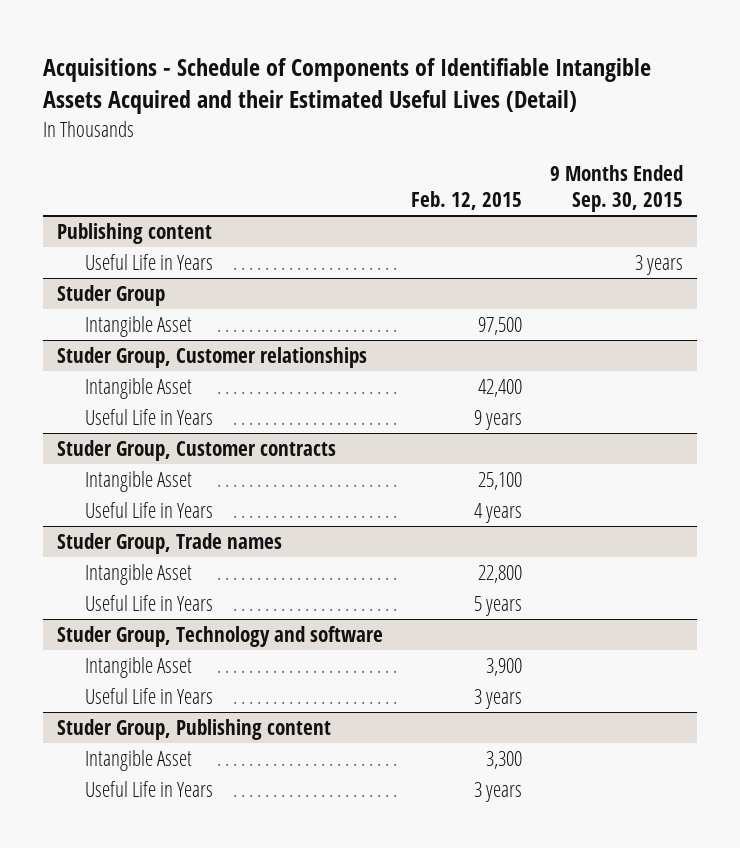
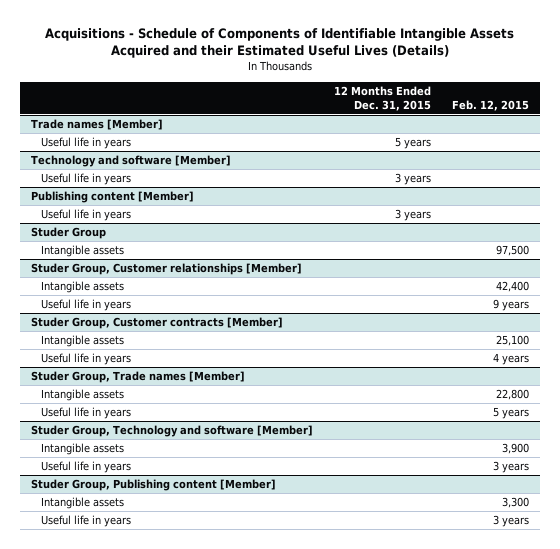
- Acquisitions - Schedule of Components of Identifiable Intangible Assets Acquired and their Estimated Useful Lives (Detail)
+ Acquisitions - Schedule of Components of Identifiable Intangible Assets Acquired and their Estimated Useful Lives (Details)
- | Feb. 12, 2015 | 9 Months Ended Sep. 30, 2015
+ | 12 Months Ended Dec. 31, 2015 | Feb. 12, 2015
- Publishing content
- Useful Life in Years | | 3 years
+ Trade names [Member]
+ Useful life in years | 5 years |
+ Technology and software [Member]
+ Useful life in years | 3 years |
+ Publishing content [Member]
+ Useful life in years | 3 years |
@ Studer Group
- Intangible Asset | 97,500 |
- Studer Group, Customer relationships
- Intangible Asset | 42,400 |
- Useful Life in Years | 9 years |
- Studer Group, Customer contracts
- Intangible Asset | 25,100 |
- Useful Life in Years | 4 years |
- Studer Group, Trade names
- Intangible Asset | 22,800 |
- Useful Life in Years | 5 years |
- Studer Group, Technology and software
- Intangible Asset | 3,900 |
- Useful Life in Years | 3 years |
- Studer Group, Publishing content
- Intangible Asset | 3,300 |
- Useful Life in Years | 3 years |
@ Studer Group
+ Intangible assets | | 97,500
+ Studer Group, Customer relationships [Member]
+ Intangible assets | | 42,400
+ Useful life in years | | 9 years
+ Studer Group, Customer contracts [Member]
+ Intangible assets | | 25,100
+ Useful life in years | | 4 years
+ Studer Group, Trade names [Member]
+ Intangible assets | | 22,800
+ Useful life in years | | 5 years
+ Studer Group, Technology and software [Member]
+ Intangible assets | | 3,900
+ Useful life in years | | 3 years
+ Studer Group, Publishing content [Member]
+ Intangible assets | | 3,300
+ Useful life in years | | 3 years

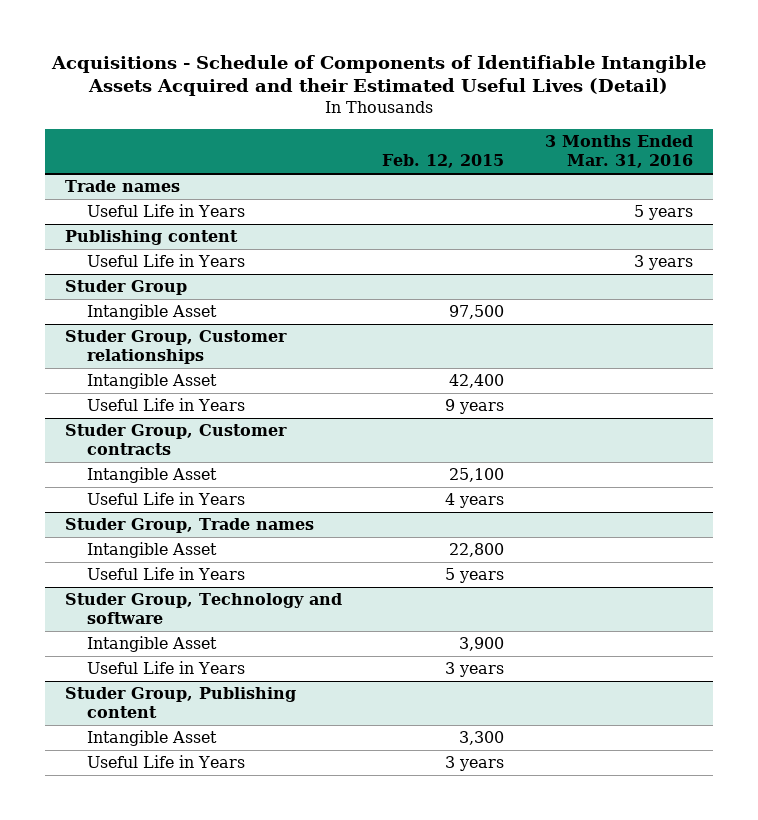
- Acquisitions - Schedule of Components of Identifiable Intangible Assets Acquired and their Estimated Useful Lives (Details)
+ Acquisitions - Schedule of Components of Identifiable Intangible Assets Acquired and their Estimated Useful Lives (Detail)
- | 12 Months Ended Dec. 31, 2015 | Feb. 12, 2015
+ | Feb. 12, 2015 | 3 Months Ended Mar. 31, 2016
- Trade names [Member]
- Useful life in years | 5 years |
- Technology and software [Member]
- Useful life in years | 3 years |
- Publishing content [Member]
- Useful life in years | 3 years |
+ Trade names
+ Useful Life in Years | | 5 years
+ Publishing content
+ Useful Life in Years | | 3 years
@ Studer Group
- Intangible assets | | 97,500
- Studer Group, Customer relationships [Member]
- Intangible assets | | 42,400
- Useful life in years | | 9 years
- Studer Group, Customer contracts [Member]
- Intangible assets | | 25,100
- Useful life in years | | 4 years
- Studer Group, Trade names [Member]
- Intangible assets | | 22,800
- Useful life in years | | 5 years
- Studer Group, Technology and software [Member]
- Intangible assets | | 3,900
- Useful life in years | | 3 years
- Studer Group, Publishing content [Member]
- Intangible assets | | 3,300
- Useful life in years | | 3 years
@ Studer Group
+ Intangible Asset | 97,500 |
+ Studer Group, Customer relationships
+ Intangible Asset | 42,400 |
+ Useful Life in Years | 9 years |
+ Studer Group, Customer contracts
+ Intangible Asset | 25,100 |
+ Useful Life in Years | 4 years |
+ Studer Group, Trade names
+ Intangible Asset | 22,800 |
+ Useful Life in Years | 5 years |
+ Studer Group, Technology and software
+ Intangible Asset | 3,900 |
+ Useful Life in Years | 3 years |
+ Studer Group, Publishing content
+ Intangible Asset | 3,300 |
+ Useful Life in Years | 3 years |

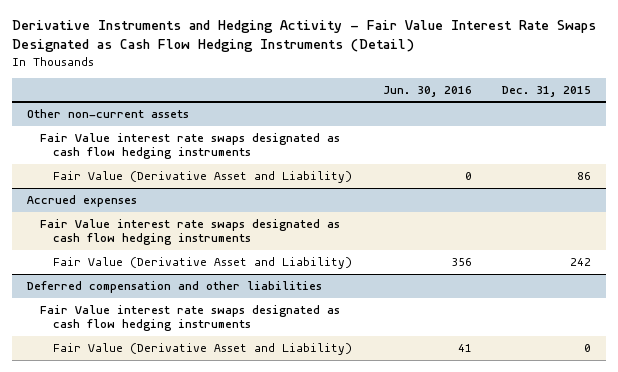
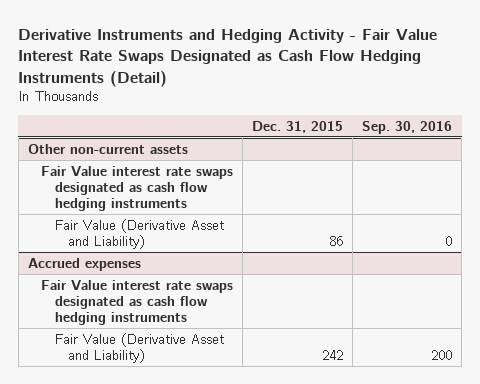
- | Jun. 30, 2016 | Dec. 31, 2015
+ | Dec. 31, 2015 | Sep. 30, 2016
- Deferred compensation and other liabilities
- Fair Value interest rate swaps designated as cash flow hedging instruments
- Fair Value (Derivative Asset and Liability) | 41 | 0

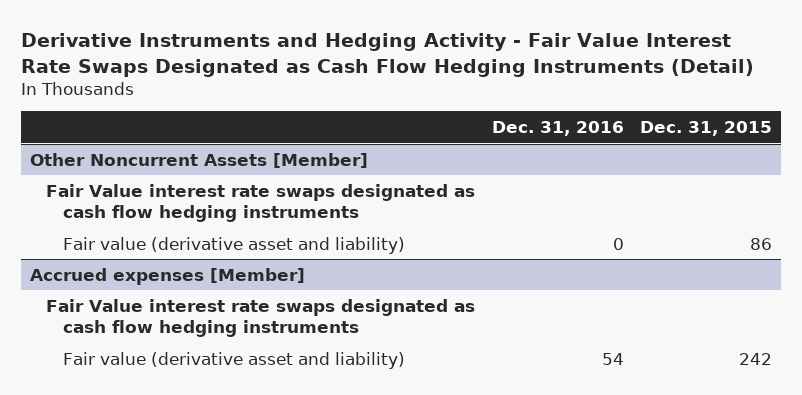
- | Dec. 31, 2015 | Sep. 30, 2016
+ | Dec. 31, 2016 | Dec. 31, 2015
- Other non-current assets
+ Other Noncurrent Assets [Member]
- Fair Value (Derivative Asset and Liability) | 86 | 0
- Accrued expenses
+ Fair value (derivative asset and liability) | 0 | 86
+ Accrued expenses [Member]
- Fair Value (Derivative Asset and Liability) | 242 | 200
+ Fair value (derivative asset and liability) | 54 | 242

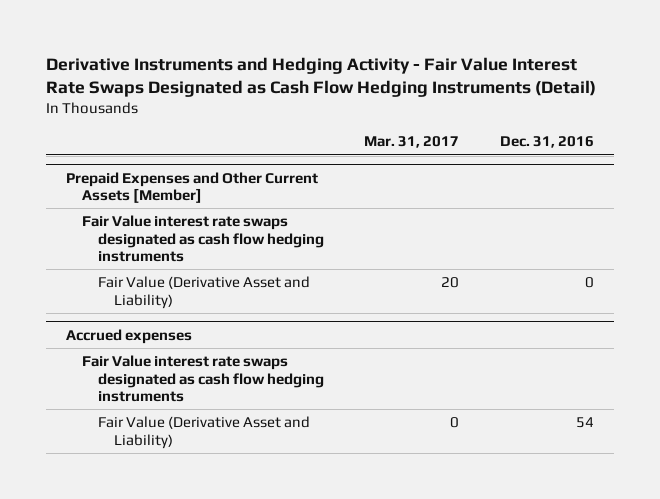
- | Dec. 31, 2016 | Dec. 31, 2015
+ | Mar. 31, 2017 | Dec. 31, 2016
- Other Noncurrent Assets [Member]
+ Prepaid Expenses and Other Current Assets [Member]
- Fair value (derivative asset and liability) | 0 | 86
- Accrued expenses [Member]
+ Fair Value (Derivative Asset and Liability) | 20 | 0
+ Accrued expenses
- Fair value (derivative asset and liability) | 54 | 242
+ Fair Value (Derivative Asset and Liability) | 0 | 54

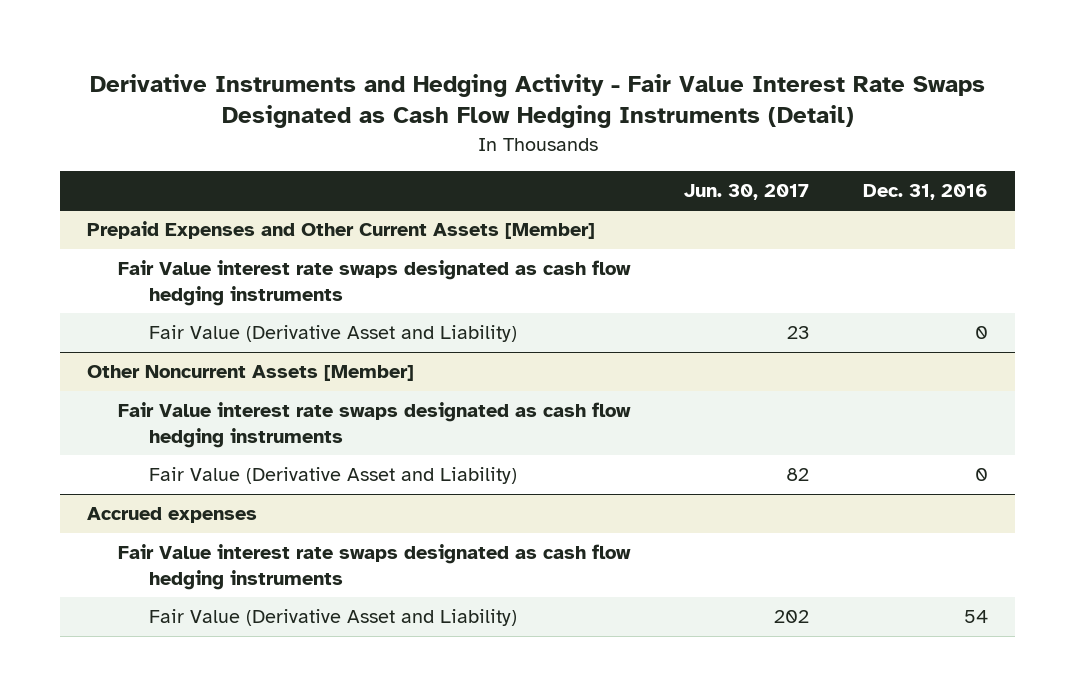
- | Mar. 31, 2017 | Dec. 31, 2016
+ | Jun. 30, 2017 | Dec. 31, 2016
+ Other Noncurrent Assets [Member]
+ Fair Value interest rate swaps designated as cash flow hedging instruments
+ Fair Value (Derivative Asset and Liability) | 82 | 0

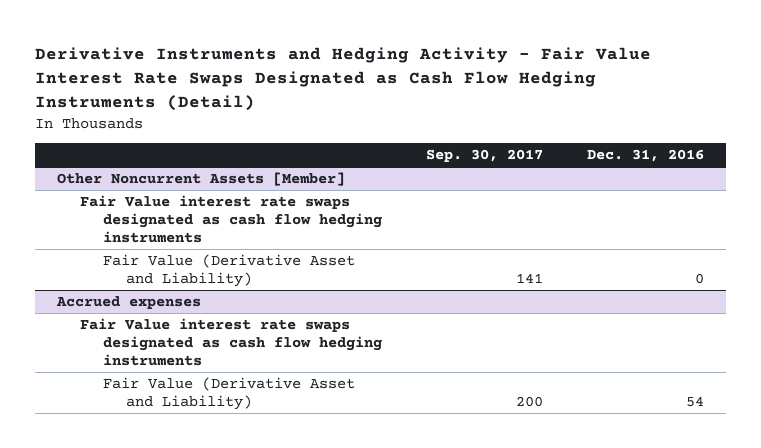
- | Jun. 30, 2017 | Dec. 31, 2016
+ | Sep. 30, 2017 | Dec. 31, 2016
- Prepaid Expenses and Other Current Assets [Member]
- Fair Value interest rate swaps designated as cash flow hedging instruments
- Fair Value (Derivative Asset and Liability) | 23 | 0

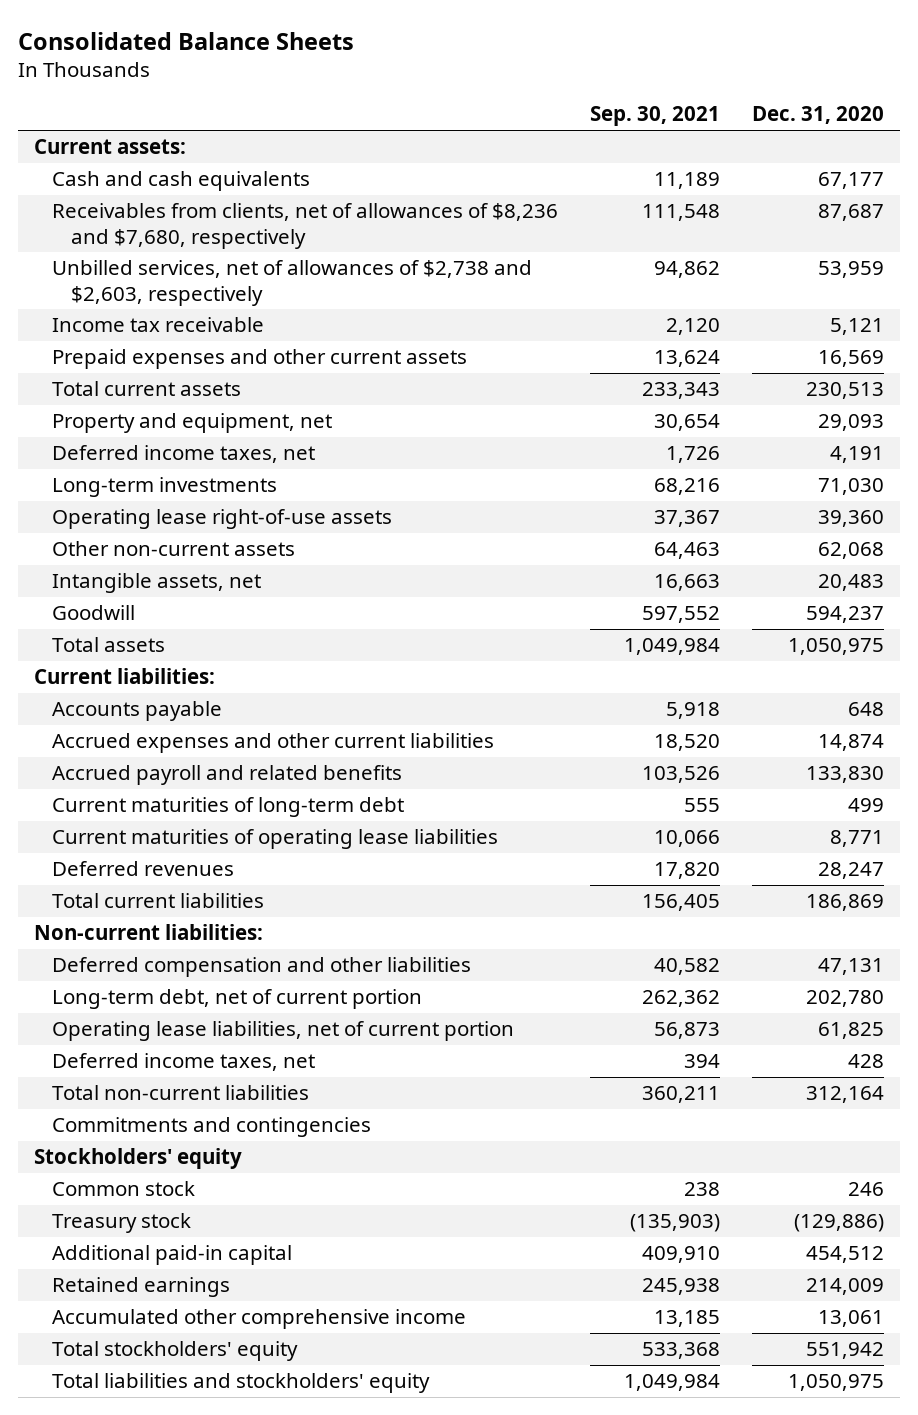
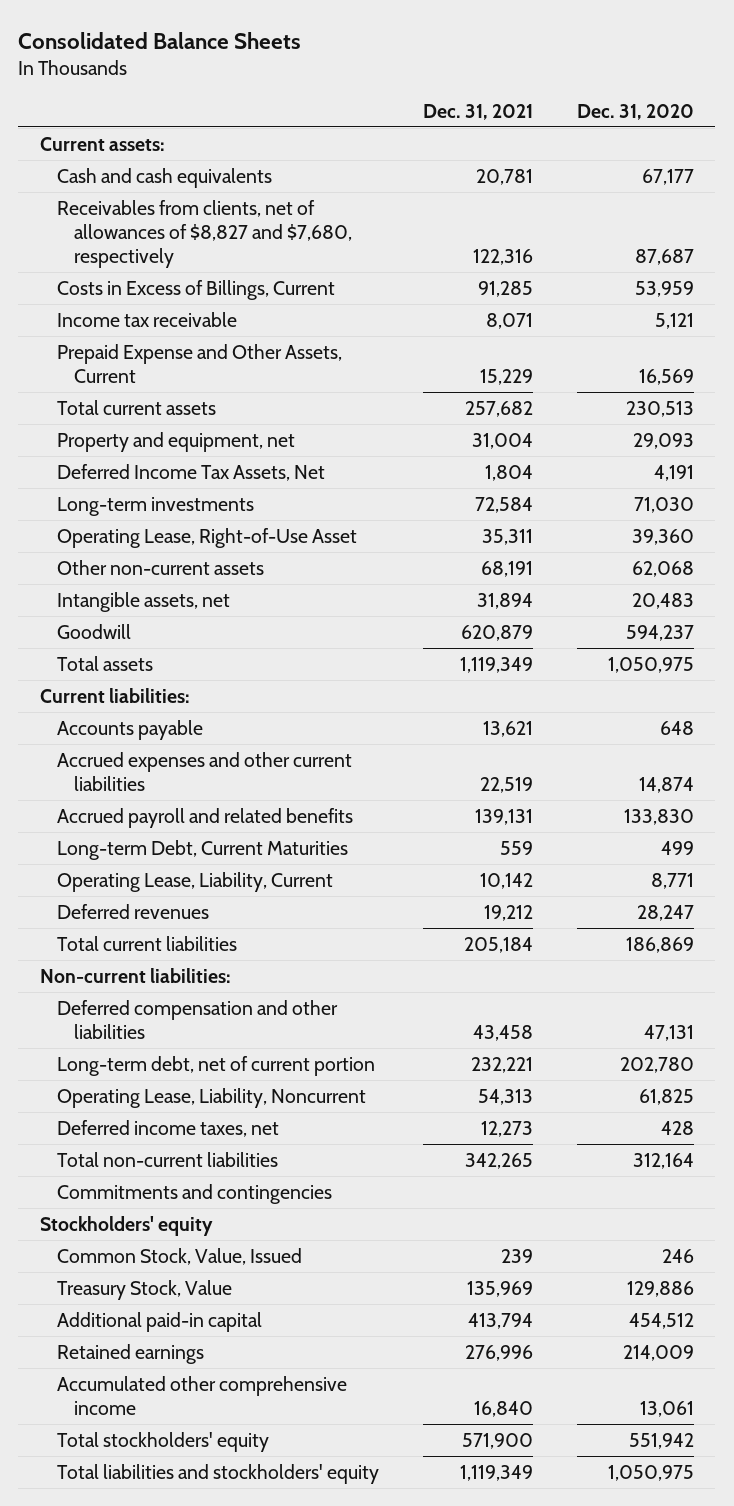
- | Sep. 30, 2021 | Dec. 31, 2020
+ | Dec. 31, 2021 | Dec. 31, 2020
- Receivables from clients, net of allowances of $8,236 and $7,680, respectively | 111,548 | 87,687
- Unbilled services, net of allowances of $2,738 and $2,603, respectively | 94,862 | 53,959
+ Receivables from clients, net of allowances of $8,827 and $7,680, respectively | 122,316 | 87,687
+ Costs in Excess of Billings, Current | 91,285 | 53,959
- Prepaid expenses and other current assets | 13,624 | 16,569
+ Prepaid Expense and Other Assets, Current | 15,229 | 16,569
- Deferred income taxes, net | 1,726 | 4,191
+ Deferred Income Tax Assets, Net | 1,804 | 4,191
- Operating lease right-of-use assets | 37,367 | 39,360
+ Operating Lease, Right-of-Use Asset | 35,311 | 39,360
- Current maturities of long-term debt | 555 | 499
- Current maturities of operating lease liabilities | 10,066 | 8,771
+ Long-term Debt, Current Maturities | 559 | 499
+ Operating Lease, Liability, Current | 10,142 | 8,771
- Operating lease liabilities, net of current portion | 56,873 | 61,825
+ Operating Lease, Liability, Noncurrent | 54,313 | 61,825
- Common stock | 238 | 246
- Treasury stock | (135,903) | (129,886)
+ Common Stock, Value, Issued | 239 | 246
+ Treasury Stock, Value | 135,969 | 129,886

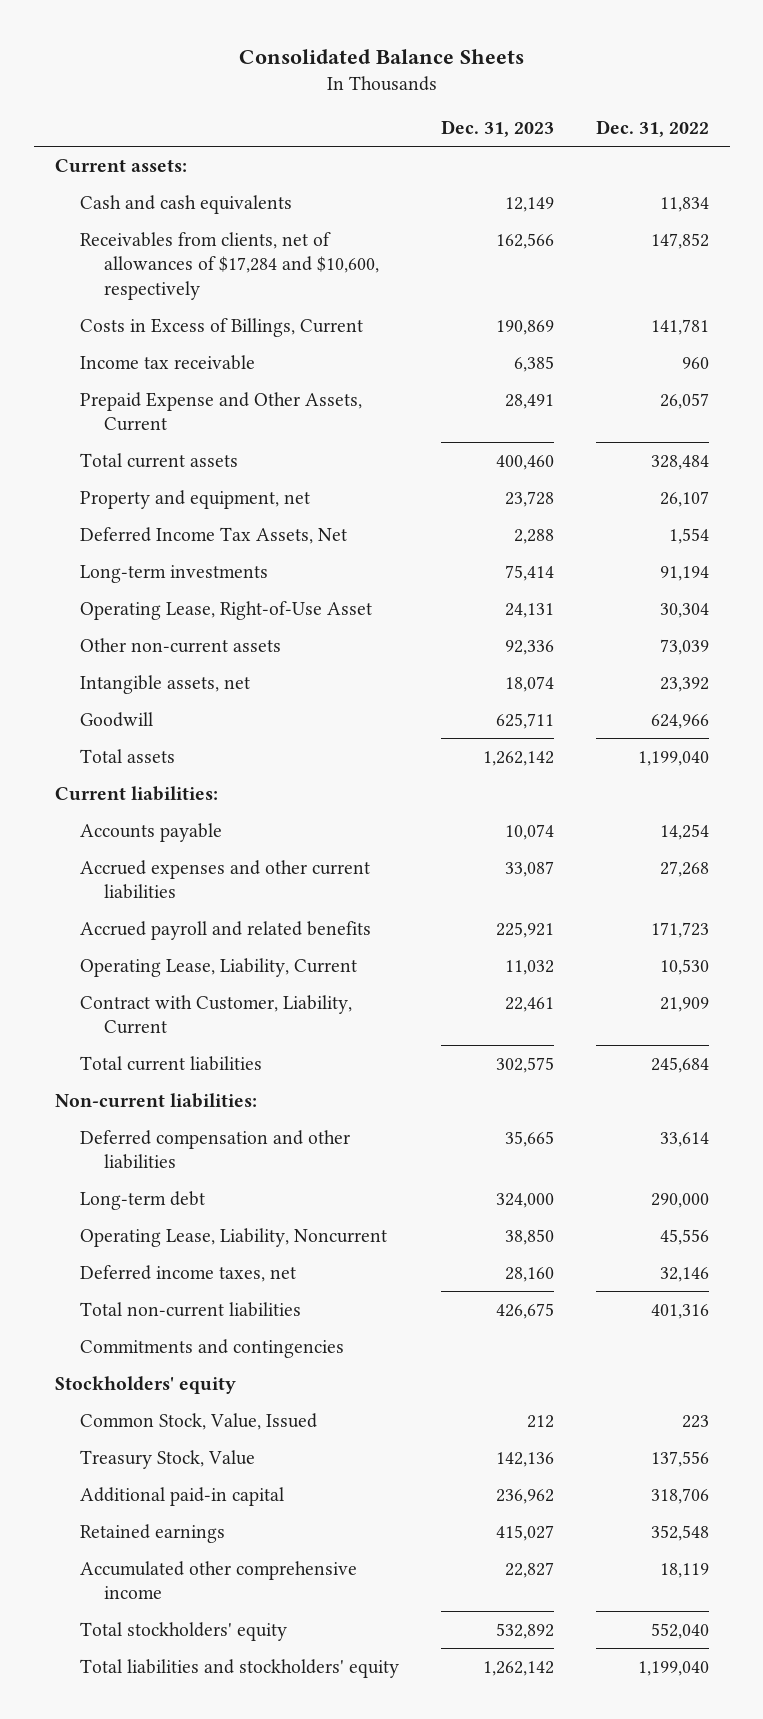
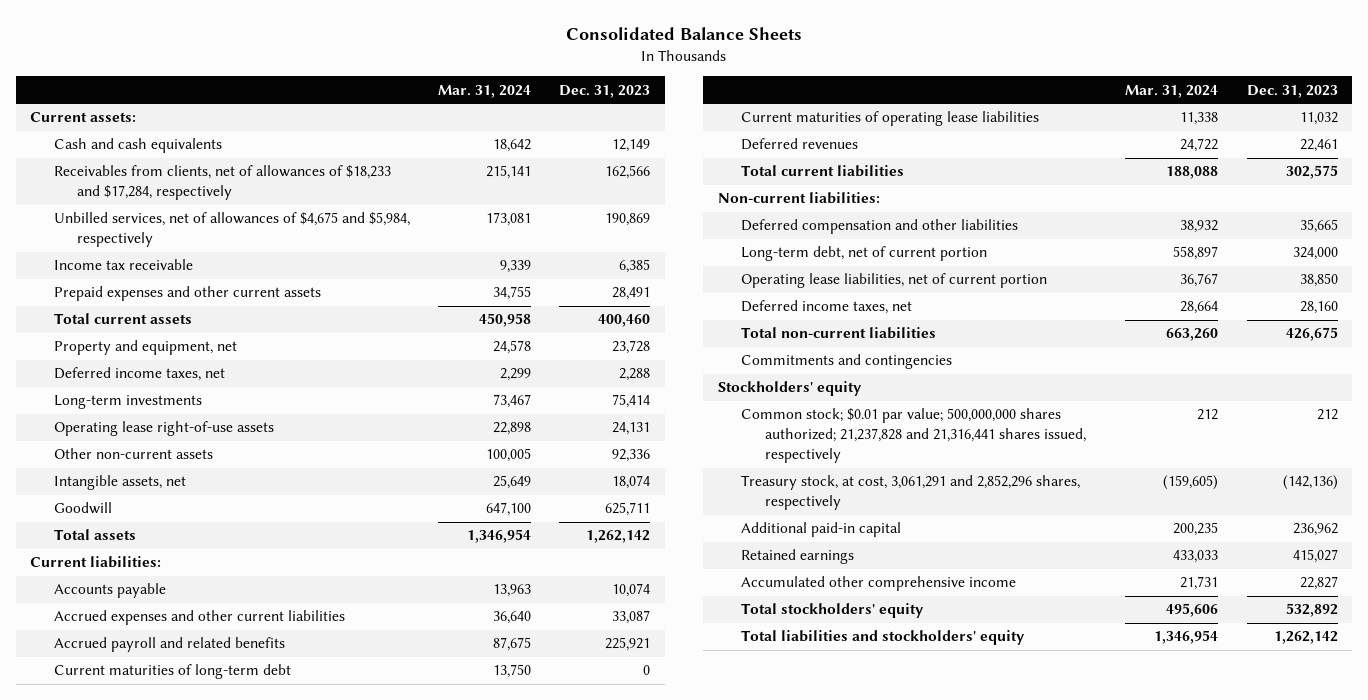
- | Dec. 31, 2023 | Dec. 31, 2022
+ | Mar. 31, 2024 | Dec. 31, 2023
- Receivables from clients, net of allowances of $17,284 and $10,600, respectively | 162,566 | 147,852
- Costs in Excess of Billings, Current | 190,869 | 141,781
+ Receivables from clients, net of allowances of $18,233 and $17,284, respectively | 215,141 | 162,566
+ Unbilled services, net of allowances of $4,675 and $5,984, respectively | 173,081 | 190,869
- Prepaid Expense and Other Assets, Current | 28,491 | 26,057
+ Prepaid expenses and other current assets | 34,755 | 28,491
- Deferred Income Tax Assets, Net | 2,288 | 1,554
+ Deferred income taxes, net | 2,299 | 2,288
- Operating Lease, Right-of-Use Asset | 24,131 | 30,304
+ Operating lease right-of-use assets | 22,898 | 24,131
- Operating Lease, Liability, Current | 11,032 | 10,530
- Contract with Customer, Liability, Current | 22,461 | 21,909
+ Current maturities of long-term debt | 13,750 | 0
+ Current maturities of operating lease liabilities | 11,338 | 11,032
+ Deferred revenues | 24,722 | 22,461
- Long-term debt | 324,000 | 290,000
- Operating Lease, Liability, Noncurrent | 38,850 | 45,556
+ Long-term debt, net of current portion | 558,897 | 324,000
+ Operating lease liabilities, net of current portion | 36,767 | 38,850
- Common Stock, Value, Issued | 212 | 223
- Treasury Stock, Value | 142,136 | 137,556
+ Common stock; $0.01 par value; 500,000,000 shares authorized; 21,237,828 and 21,316,441 shares issued, respectively | 212 | 212
+ Treasury stock, at cost, 3,061,291 and 2,852,296 shares, respectively | (159,605) | (142,136)

